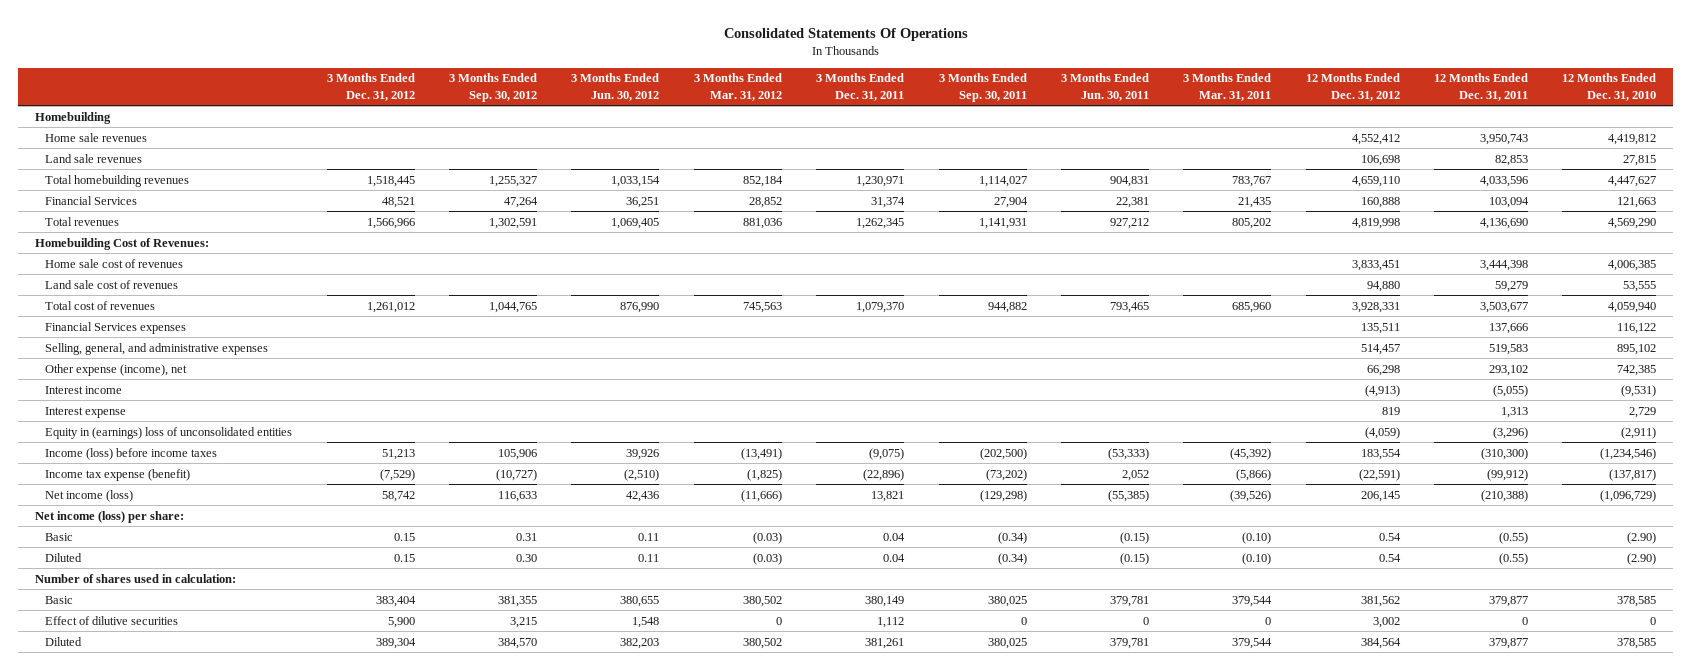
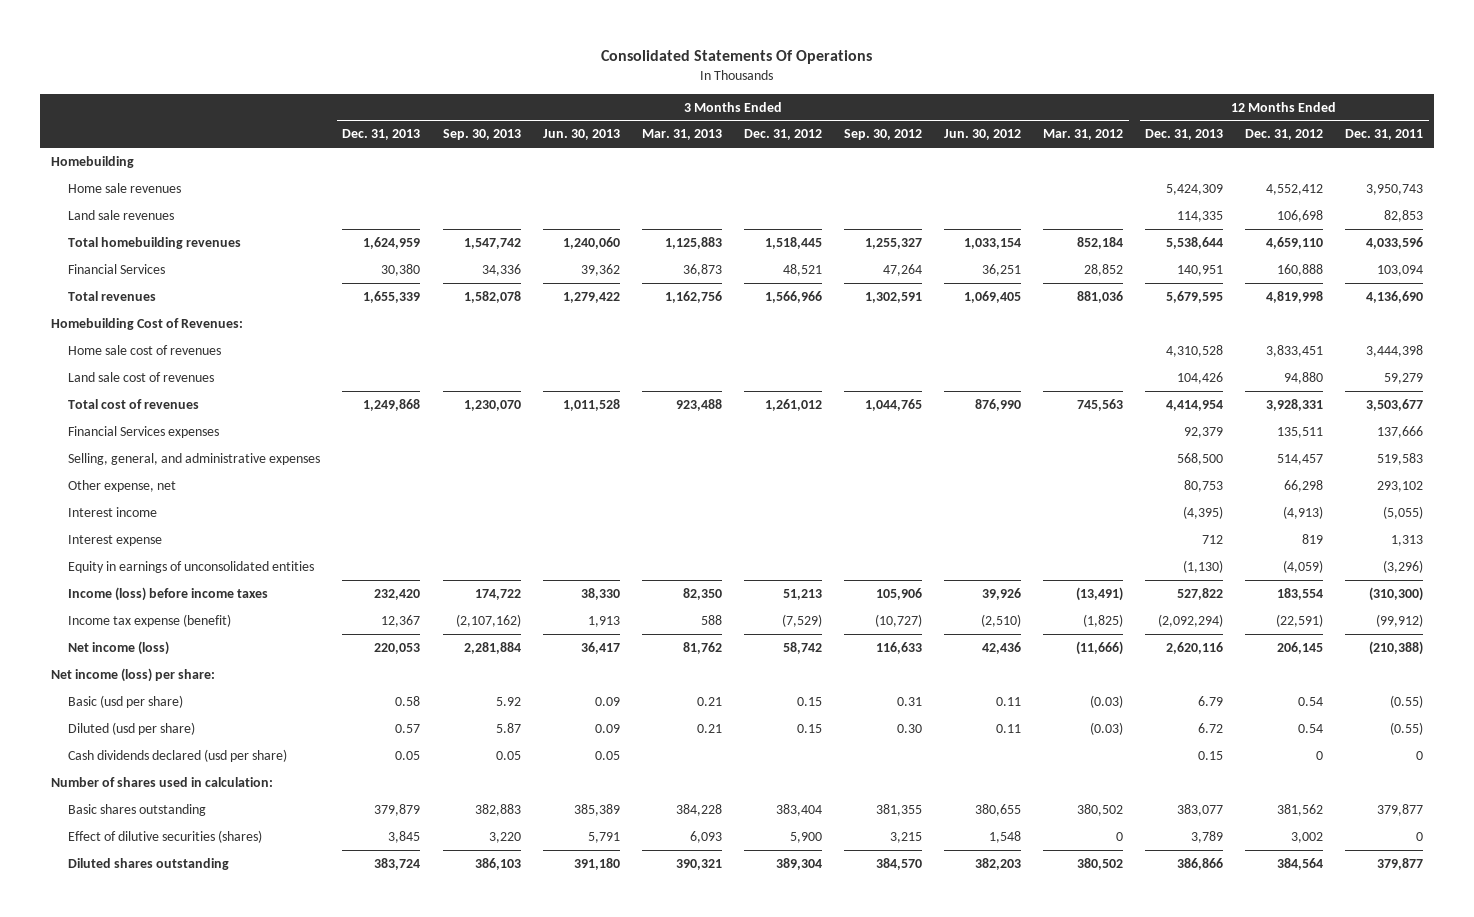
- | 3 Months Ended Dec. 31, 2012 | 3 Months Ended Sep. 30, 2012 | 3 Months Ended Jun. 30, 2012 | 3 Months Ended Mar. 31, 2012 | 3 Months Ended Dec. 31, 2011 | 3 Months Ended Sep. 30, 2011 | 3 Months Ended Jun. 30, 2011 | 3 Months Ended Mar. 31, 2011 | 12 Months Ended Dec. 31, 2012 | 12 Months Ended Dec. 31, 2011 | 12 Months Ended Dec. 31, 2010
+ | 3 Months Ended Dec. 31, 2013 | 3 Months Ended Sep. 30, 2013 | 3 Months Ended Jun. 30, 2013 | 3 Months Ended Mar. 31, 2013 | 3 Months Ended Dec. 31, 2012 | 3 Months Ended Sep. 30, 2012 | 3 Months Ended Jun. 30, 2012 | 3 Months Ended Mar. 31, 2012 | 12 Months Ended Dec. 31, 2013 | 12 Months Ended Dec. 31, 2012 | 12 Months Ended Dec. 31, 2011
- Other expense (income), net | | | | | | | | | 66,298 | 293,102 | 742,385
+ Other expense, net | | | | | | | | | 80,753 | 66,298 | 293,102
- Equity in (earnings) loss of unconsolidated entities | | | | | | | | | (4,059) | (3,296) | (2,911)
+ Equity in earnings of unconsolidated entities | | | | | | | | | (1,130) | (4,059) | (3,296)
- Basic | 0.15 | 0.31 | 0.11 | (0.03) | 0.04 | (0.34) | (0.15) | (0.10) | 0.54 | (0.55) | (2.90)
- Diluted | 0.15 | 0.30 | 0.11 | (0.03) | 0.04 | (0.34) | (0.15) | (0.10) | 0.54 | (0.55) | (2.90)
+ Basic (usd per share) | 0.58 | 5.92 | 0.09 | 0.21 | 0.15 | 0.31 | 0.11 | (0.03) | 6.79 | 0.54 | (0.55)
+ Diluted (usd per share) | 0.57 | 5.87 | 0.09 | 0.21 | 0.15 | 0.30 | 0.11 | (0.03) | 6.72 | 0.54 | (0.55)
+ Cash dividends declared (usd per share) | 0.05 | 0.05 | 0.05 | | | | | | 0.15 | 0 | 0
- Basic | 383,404 | 381,355 | 380,655 | 380,502 | 380,149 | 380,025 | 379,781 | 379,544 | 381,562 | 379,877 | 378,585
- Effect of dilutive securities | 5,900 | 3,215 | 1,548 | 0 | 1,112 | 0 | 0 | 0 | 3,002 | 0 | 0
- Diluted | 389,304 | 384,570 | 382,203 | 380,502 | 381,261 | 380,025 | 379,781 | 379,544 | 384,564 | 379,877 | 378,585
+ Basic shares outstanding | 379,879 | 382,883 | 385,389 | 384,228 | 383,404 | 381,355 | 380,655 | 380,502 | 383,077 | 381,562 | 379,877
+ Effect of dilutive securities (shares) | 3,845 | 3,220 | 5,791 | 6,093 | 5,900 | 3,215 | 1,548 | 0 | 3,789 | 3,002 | 0
+ Diluted shares outstanding | 383,724 | 386,103 | 391,180 | 390,321 | 389,304 | 384,570 | 382,203 | 380,502 | 386,866 | 384,564 | 379,877

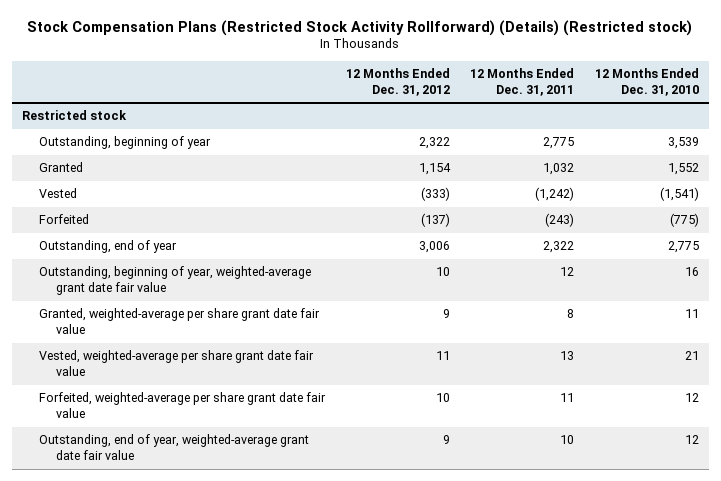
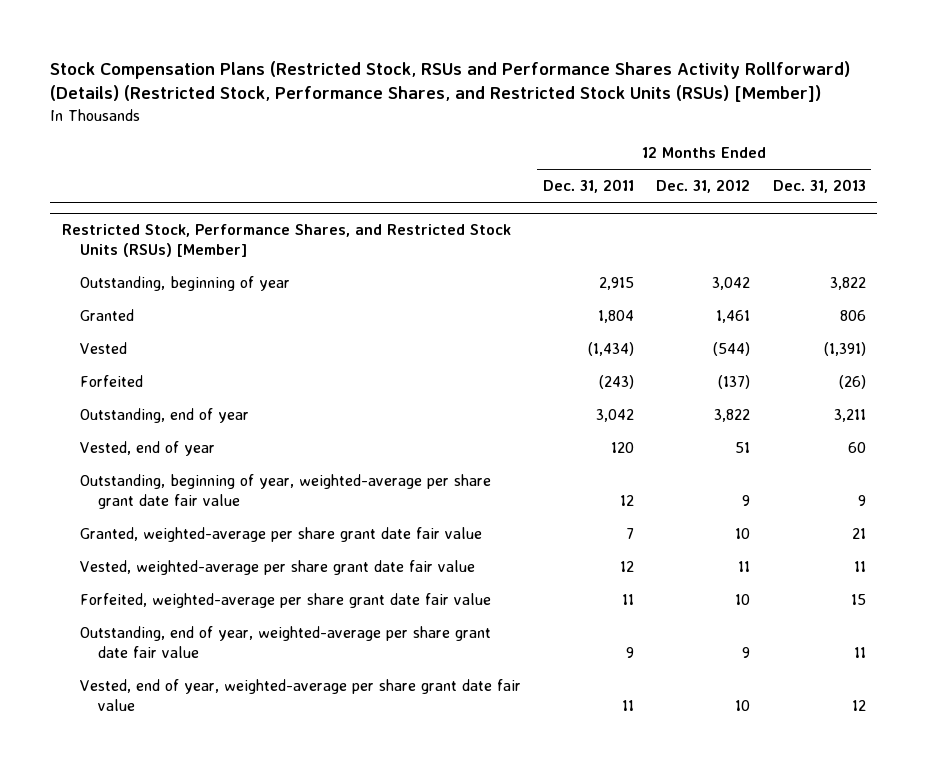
- Stock Compensation Plans (Restricted Stock Activity Rollforward) (Details) (Restricted stock)
+ Stock Compensation Plans (Restricted Stock, RSUs and Performance Shares Activity Rollforward) (Details) (Restricted Stock, Performance Shares, and Restricted Stock Units (RSUs) [Member])
- | 12 Months Ended Dec. 31, 2012 | 12 Months Ended Dec. 31, 2011 | 12 Months Ended Dec. 31, 2010
+ | 12 Months Ended Dec. 31, 2011 | 12 Months Ended Dec. 31, 2012 | 12 Months Ended Dec. 31, 2013
- Restricted stock
- Outstanding, beginning of year | 2,322 | 2,775 | 3,539
- Granted | 1,154 | 1,032 | 1,552
- Vested | (333) | (1,242) | (1,541)
+ Restricted Stock, Performance Shares, and Restricted Stock Units (RSUs) [Member]
+ Outstanding, beginning of year | 2,915 | 3,042 | 3,822
+ Granted | 1,804 | 1,461 | 806
+ Vested | (1,434) | (544) | (1,391)
- Outstanding, end of year | 3,006 | 2,322 | 2,775
- Outstanding, beginning of year, weighted-average grant date fair value | 10 | 12 | 16
- Granted, weighted-average per share grant date fair value | 9 | 8 | 11
- Vested, weighted-average per share grant date fair value | 11 | 13 | 21
+ Outstanding, end of year | 3,042 | 3,822 | 3,211
+ Vested, end of year | 120 | 51 | 60
+ Outstanding, beginning of year, weighted-average per share grant date fair value | 12 | 9 | 9
+ Granted, weighted-average per share grant date fair value | 7 | 10 | 21
+ Vested, weighted-average per share grant date fair value | 12 | 11 | 11
- Outstanding, end of year, weighted-average grant date fair value | 9 | 10 | 12
+ Outstanding, end of year, weighted-average per share grant date fair value | 9 | 9 | 11
+ Vested, end of year, weighted-average per share grant date fair value | 11 | 10 | 12

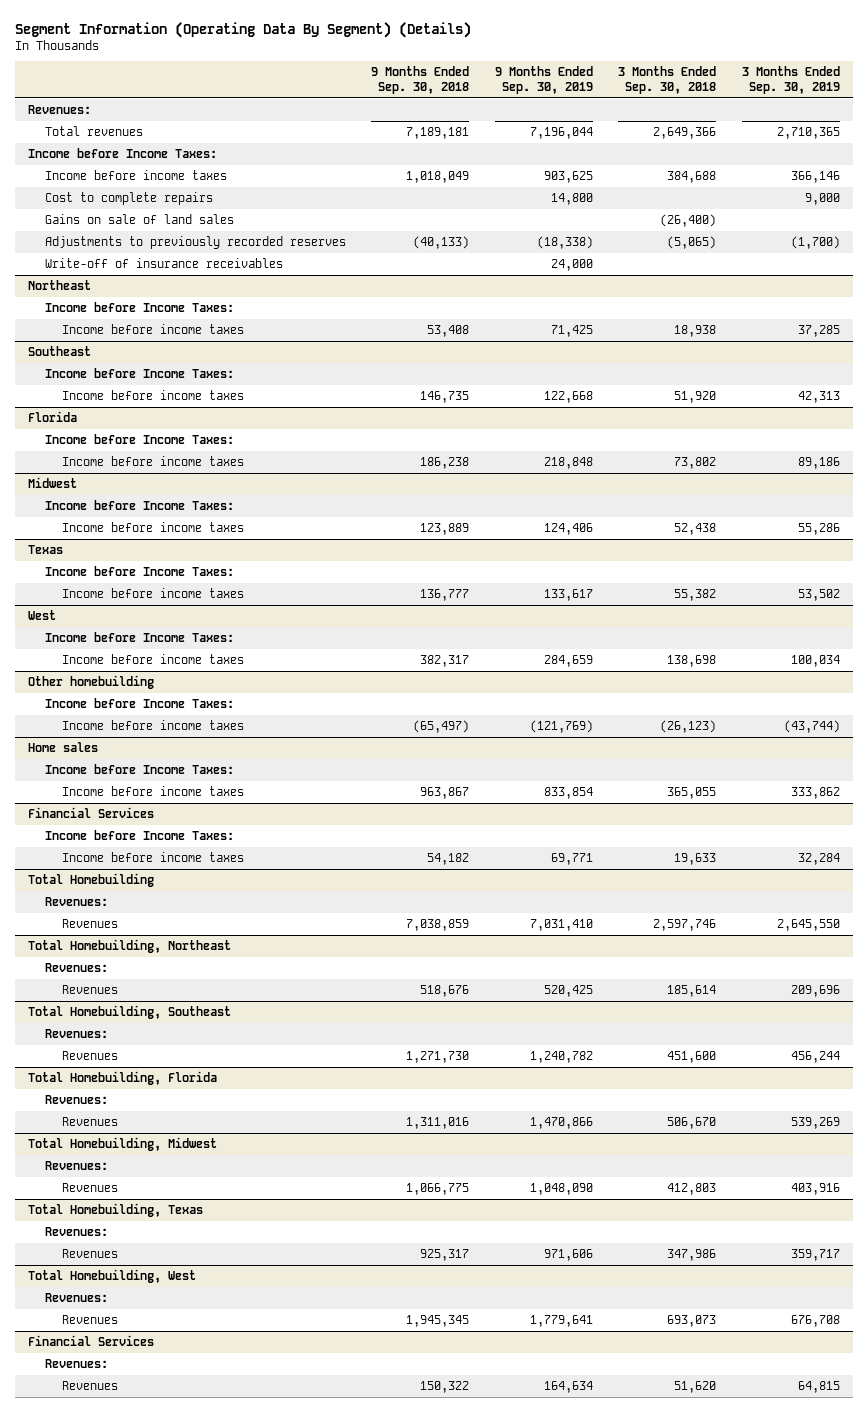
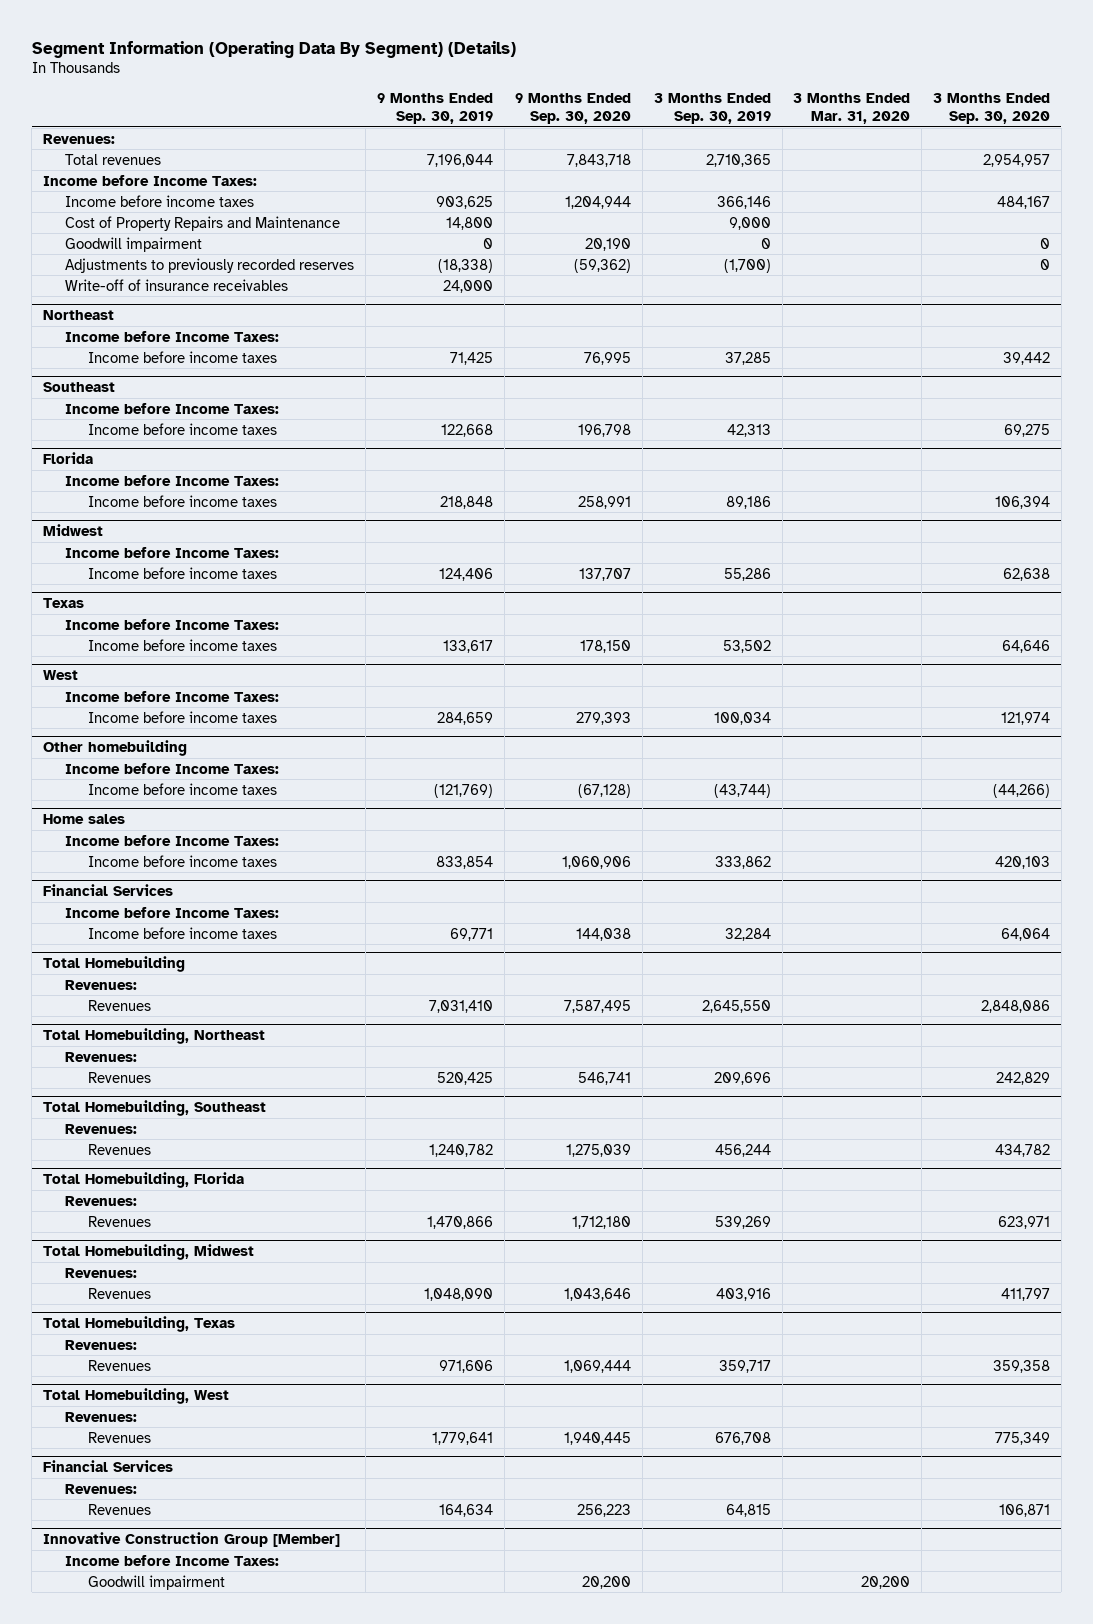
- | 9 Months Ended Sep. 30, 2018 | 9 Months Ended Sep. 30, 2019 | 3 Months Ended Sep. 30, 2018 | 3 Months Ended Sep. 30, 2019
+ | 9 Months Ended Sep. 30, 2019 | 9 Months Ended Sep. 30, 2020 | 3 Months Ended Sep. 30, 2019 | 3 Months Ended Mar. 31, 2020 | 3 Months Ended Sep. 30, 2020
- Cost to complete repairs | | 14,800 | | 9,000
- Gains on sale of land sales | | | (26,400) |
+ Cost of Property Repairs and Maintenance | 14,800 | | 9,000 | |
+ Goodwill impairment | 0 | 20,190 | 0 | | 0
+ Innovative Construction Group [Member]
+ Income before Income Taxes:
+ Goodwill impairment | | 20,200 | | 20,200 |

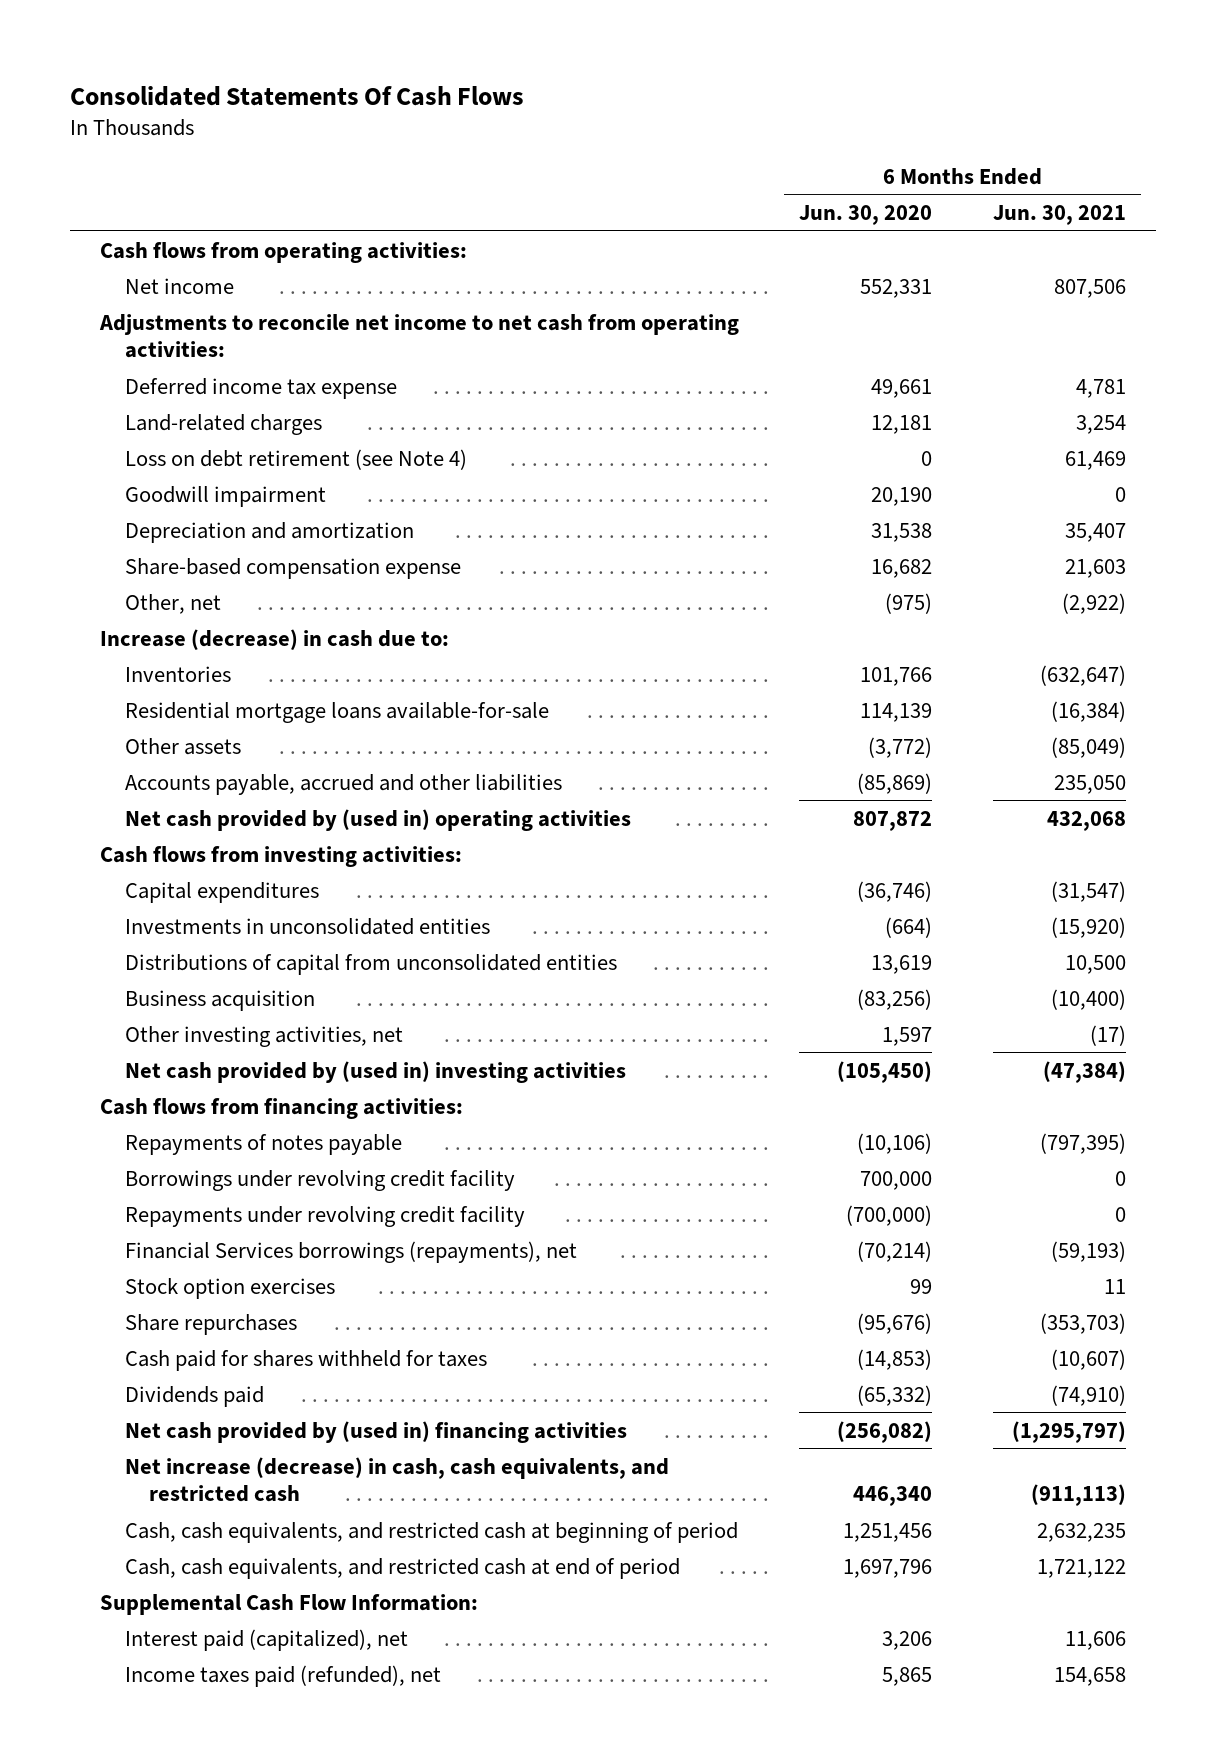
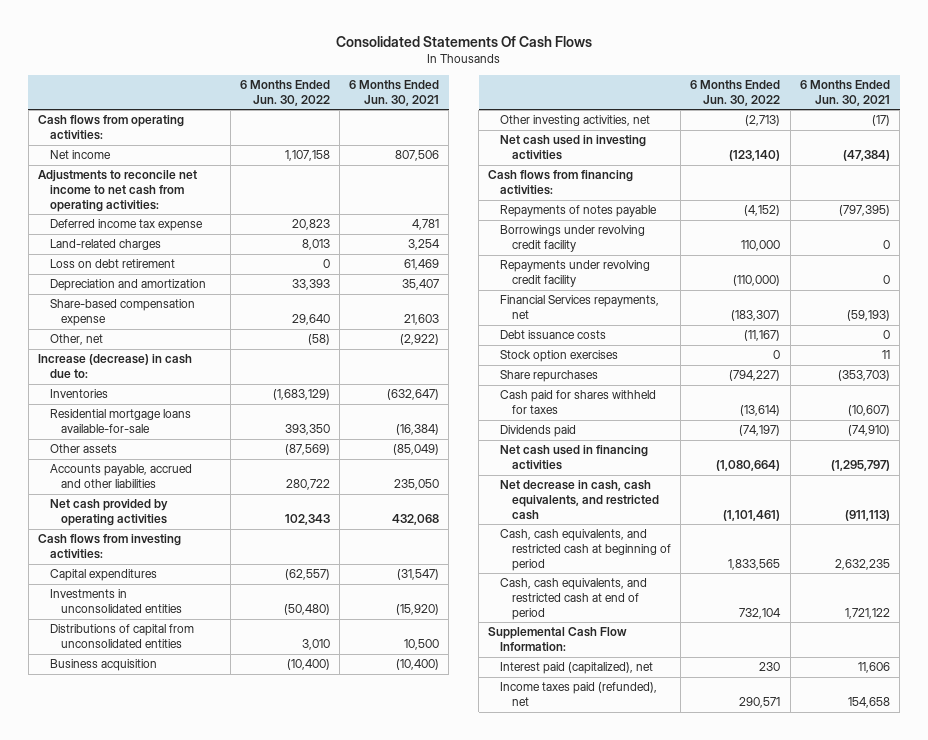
- | 6 Months Ended Jun. 30, 2020 | 6 Months Ended Jun. 30, 2021
+ | 6 Months Ended Jun. 30, 2022 | 6 Months Ended Jun. 30, 2021
- Loss on debt retirement (see Note 4) | 0 | 61,469
- Goodwill impairment | 20,190 | 0
+ Loss on debt retirement | 0 | 61,469
- Net cash provided by (used in) operating activities | 807,872 | 432,068
+ Net cash provided by operating activities | 102,343 | 432,068
- Net cash provided by (used in) investing activities | (105,450) | (47,384)
+ Net cash used in investing activities | (123,140) | (47,384)
- Financial Services borrowings (repayments), net | (70,214) | (59,193)
+ Financial Services repayments, net | (183,307) | (59,193)
+ Debt issuance costs | (11,167) | 0
- Net cash provided by (used in) financing activities | (256,082) | (1,295,797)
- Net increase (decrease) in cash, cash equivalents, and restricted cash | 446,340 | (911,113)
+ Net cash used in financing activities | (1,080,664) | (1,295,797)
+ Net decrease in cash, cash equivalents, and restricted cash | (1,101,461) | (911,113)

